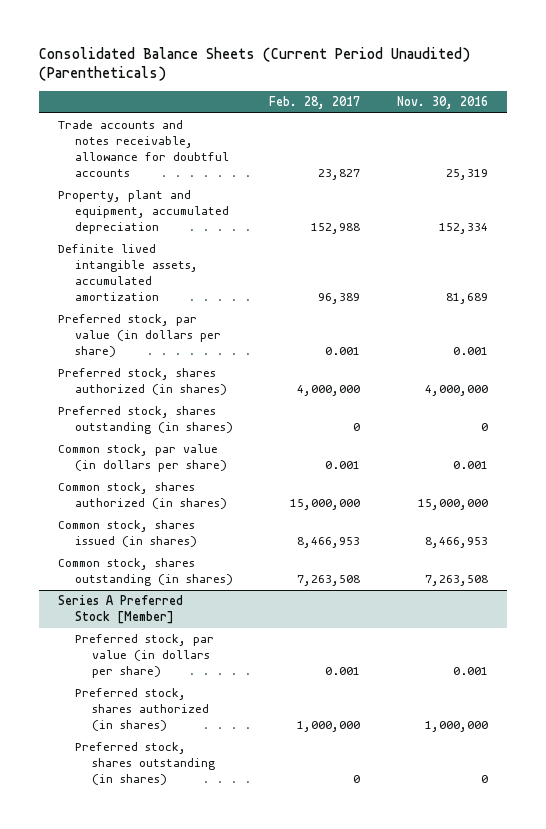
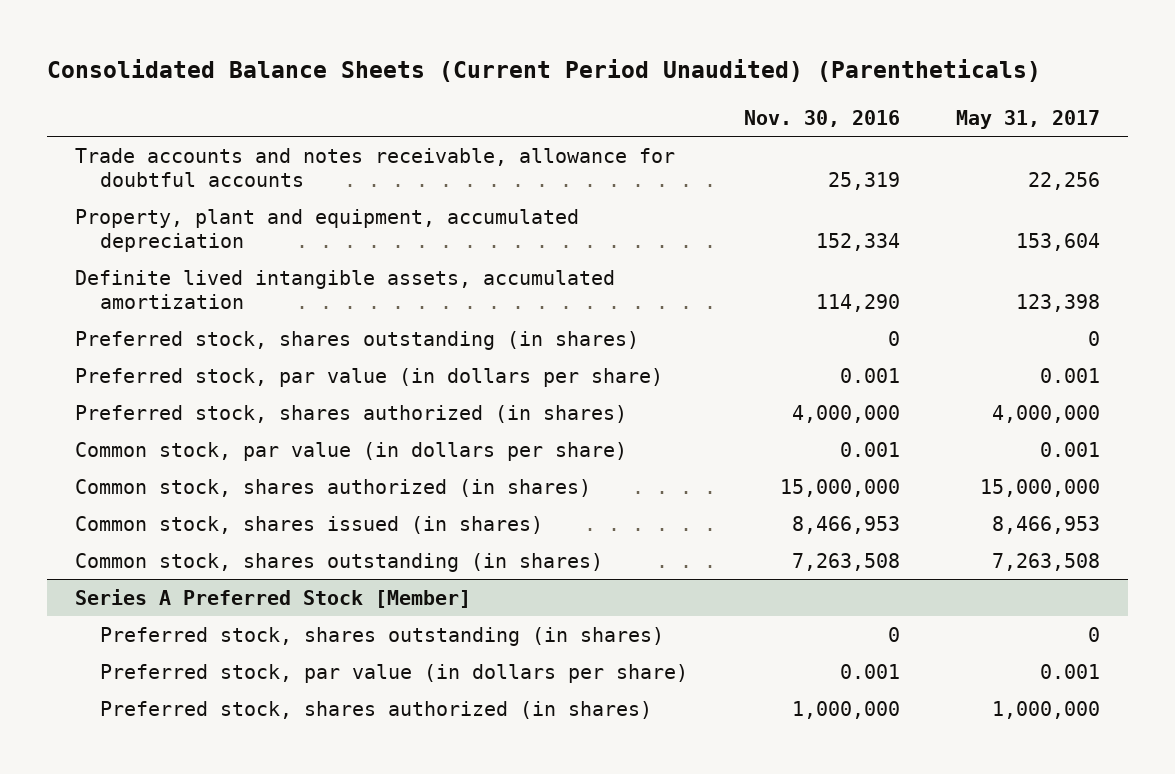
- | Feb. 28, 2017 | Nov. 30, 2016
+ | Nov. 30, 2016 | May 31, 2017
- Definite lived intangible assets, accumulated amortization | 96,389 | 81,689
+ Definite lived intangible assets, accumulated amortization | 114,290 | 123,398
moved up: Preferred stock, shares outstanding (in shares) | 0 | 0
@ Series A Preferred Stock [Member]
moved up: Preferred stock, shares outstanding (in shares) | 0 | 0

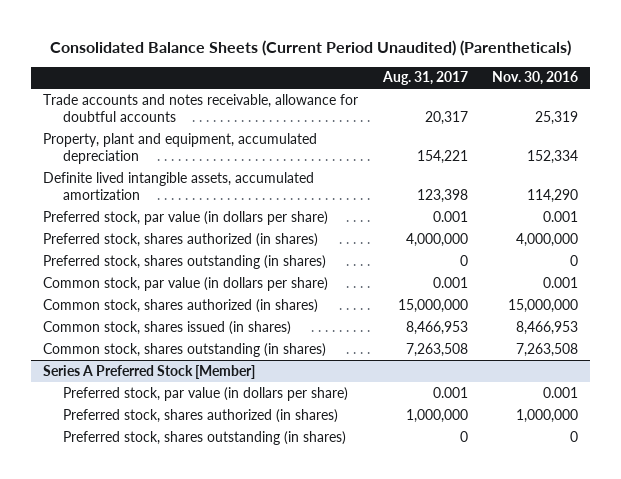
- | Nov. 30, 2016 | May 31, 2017
+ | Aug. 31, 2017 | Nov. 30, 2016
moved down: Preferred stock, shares outstanding (in shares) | 0 | 0
@ Series A Preferred Stock [Member]
moved down: Preferred stock, shares outstanding (in shares) | 0 | 0

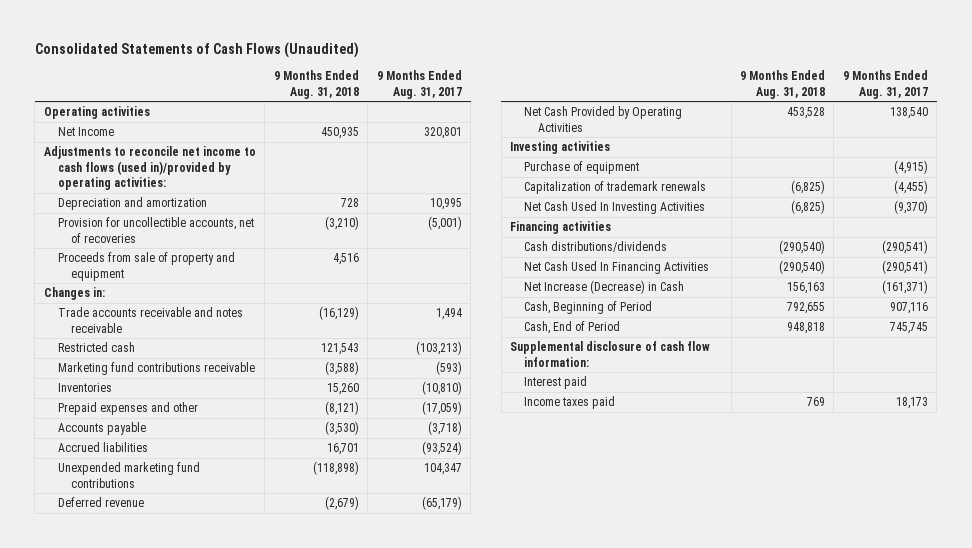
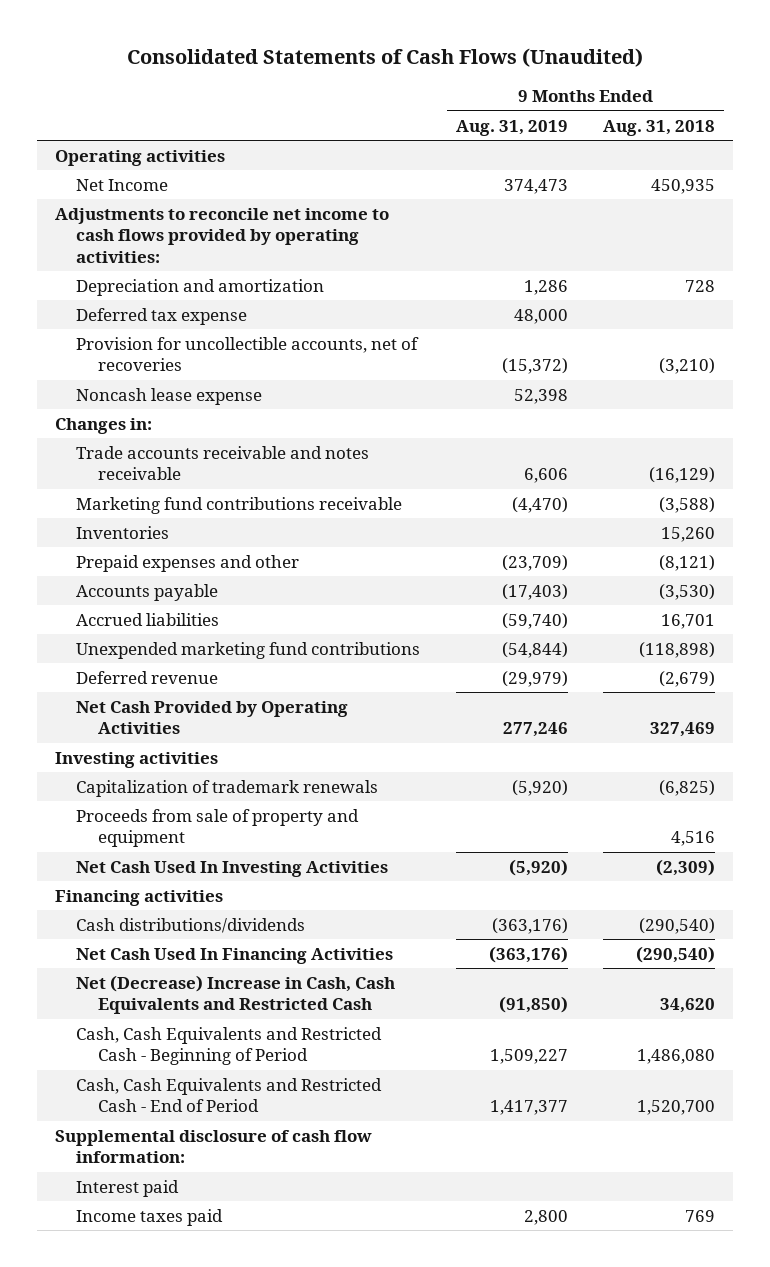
- | 9 Months Ended Aug. 31, 2018 | 9 Months Ended Aug. 31, 2017
+ | 9 Months Ended Aug. 31, 2019 | 9 Months Ended Aug. 31, 2018
- Adjustments to reconcile net income to cash flows (used in)/provided by operating activities:
+ Adjustments to reconcile net income to cash flows provided by operating activities:
+ Deferred tax expense | 48,000 |
+ Noncash lease expense | 52,398 |
- Restricted cash | 121,543 | (103,213)
- Net Cash Provided by Operating Activities | 453,528 | 138,540
+ Net Cash Provided by Operating Activities | 277,246 | 327,469
- Purchase of equipment | | (4,915)
- Net Cash Used In Investing Activities | (6,825) | (9,370)
moved down: Proceeds from sale of property and equipment | | 4,516
+ Net Cash Used In Investing Activities | (5,920) | (2,309)
- Net Increase (Decrease) in Cash | 156,163 | (161,371)
- Cash, Beginning of Period | 792,655 | 907,116
- Cash, End of Period | 948,818 | 745,745
+ Net (Decrease) Increase in Cash, Cash Equivalents and Restricted Cash | (91,850) | 34,620
+ Cash, Cash Equivalents and Restricted Cash - Beginning of Period | 1,509,227 | 1,486,080
+ Cash, Cash Equivalents and Restricted Cash - End of Period | 1,417,377 | 1,520,700

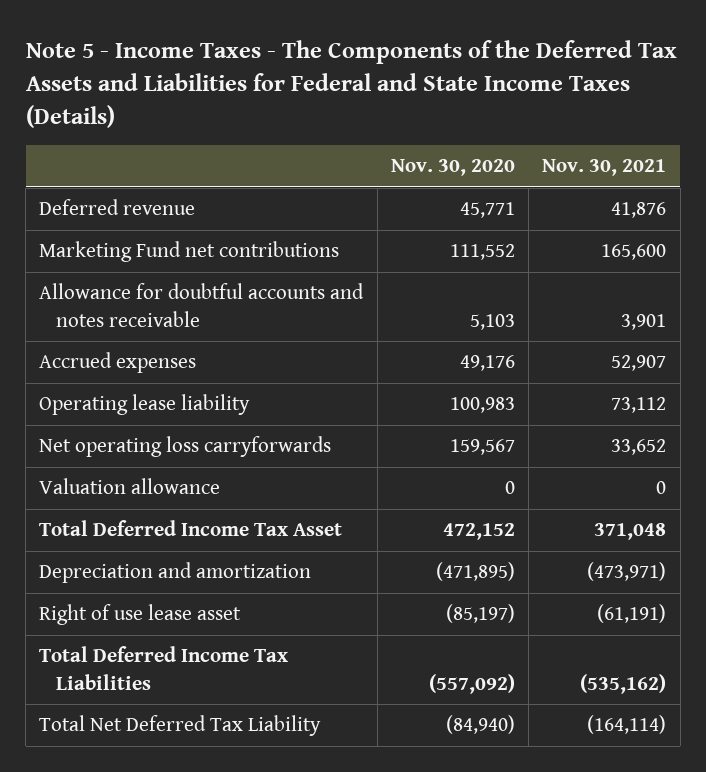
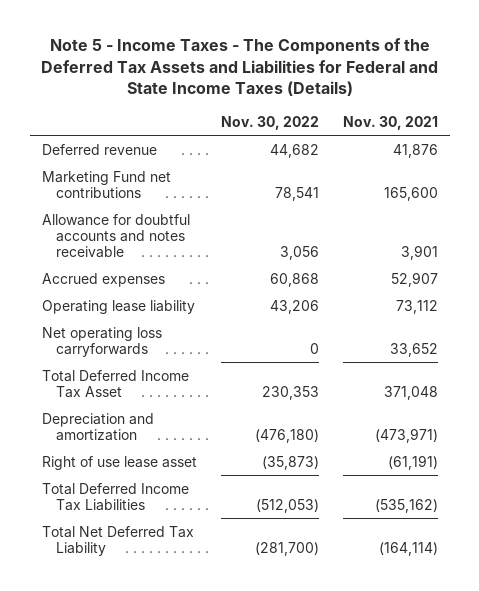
- | Nov. 30, 2020 | Nov. 30, 2021
+ | Nov. 30, 2022 | Nov. 30, 2021
- Valuation allowance | 0 | 0

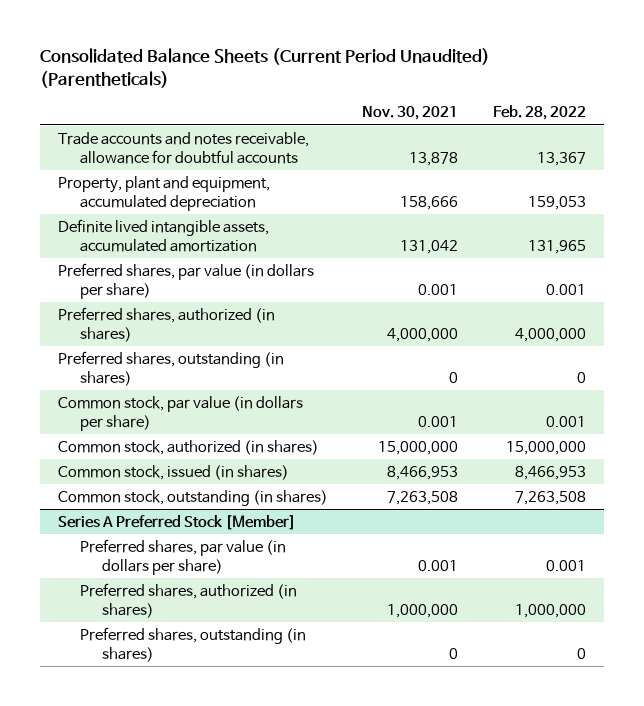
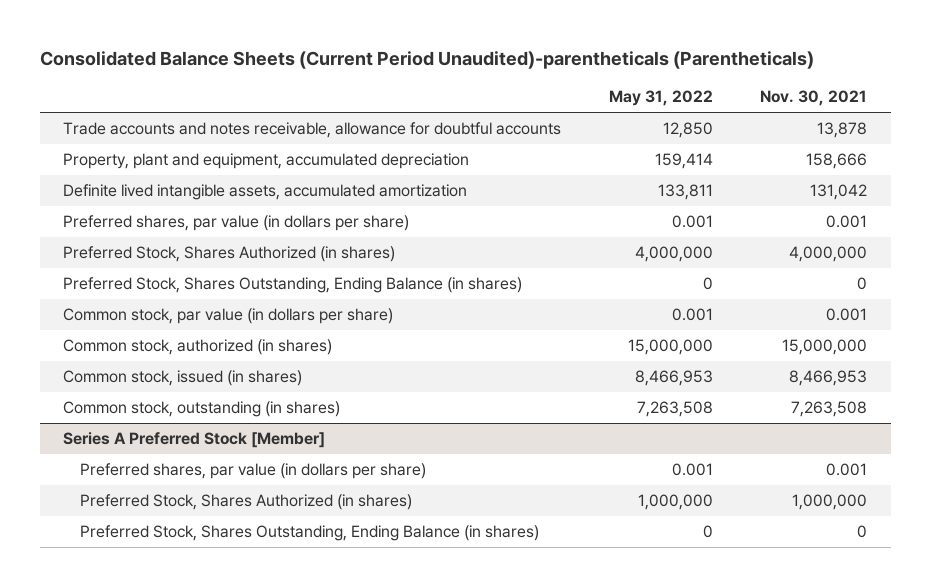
- Consolidated Balance Sheets (Current Period Unaudited) (Parentheticals)
+ Consolidated Balance Sheets (Current Period Unaudited)-parentheticals (Parentheticals)
- | Nov. 30, 2021 | Feb. 28, 2022
+ | May 31, 2022 | Nov. 30, 2021
- Preferred shares, authorized (in shares) | 4,000,000 | 4,000,000
- Preferred shares, outstanding (in shares) | 0 | 0
+ Preferred Stock, Shares Authorized (in shares) | 4,000,000 | 4,000,000
+ Preferred Stock, Shares Outstanding, Ending Balance (in shares) | 0 | 0
@ Series A Preferred Stock [Member]
- Preferred shares, authorized (in shares) | 1,000,000 | 1,000,000
- Preferred shares, outstanding (in shares) | 0 | 0
+ Preferred Stock, Shares Authorized (in shares) | 1,000,000 | 1,000,000
+ Preferred Stock, Shares Outstanding, Ending Balance (in shares) | 0 | 0

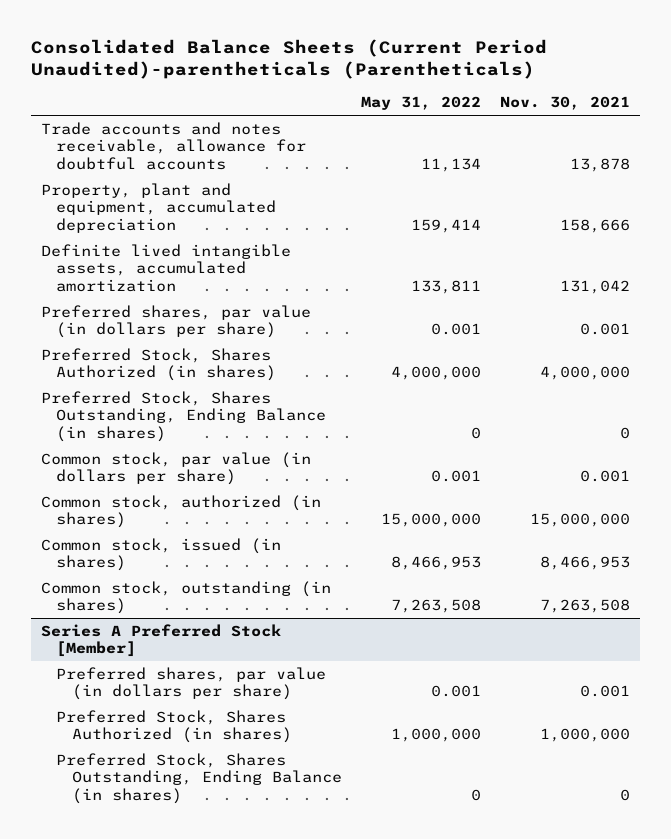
- Trade accounts and notes receivable, allowance for doubtful accounts | 12,850 | 13,878
+ Trade accounts and notes receivable, allowance for doubtful accounts | 11,134 | 13,878

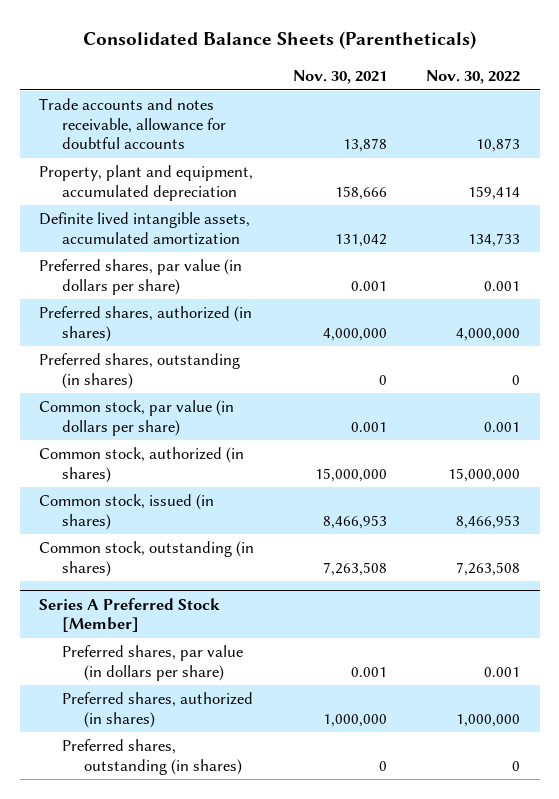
- Consolidated Balance Sheets (Current Period Unaudited)-parentheticals (Parentheticals)
+ Consolidated Balance Sheets (Parentheticals)
- | May 31, 2022 | Nov. 30, 2021
+ | Nov. 30, 2021 | Nov. 30, 2022
- Preferred Stock, Shares Authorized (in shares) | 4,000,000 | 4,000,000
- Preferred Stock, Shares Outstanding, Ending Balance (in shares) | 0 | 0
+ Preferred shares, authorized (in shares) | 4,000,000 | 4,000,000
+ Preferred shares, outstanding (in shares) | 0 | 0
@ Series A Preferred Stock [Member]
- Preferred Stock, Shares Authorized (in shares) | 1,000,000 | 1,000,000
- Preferred Stock, Shares Outstanding, Ending Balance (in shares) | 0 | 0
+ Preferred shares, authorized (in shares) | 1,000,000 | 1,000,000
+ Preferred shares, outstanding (in shares) | 0 | 0

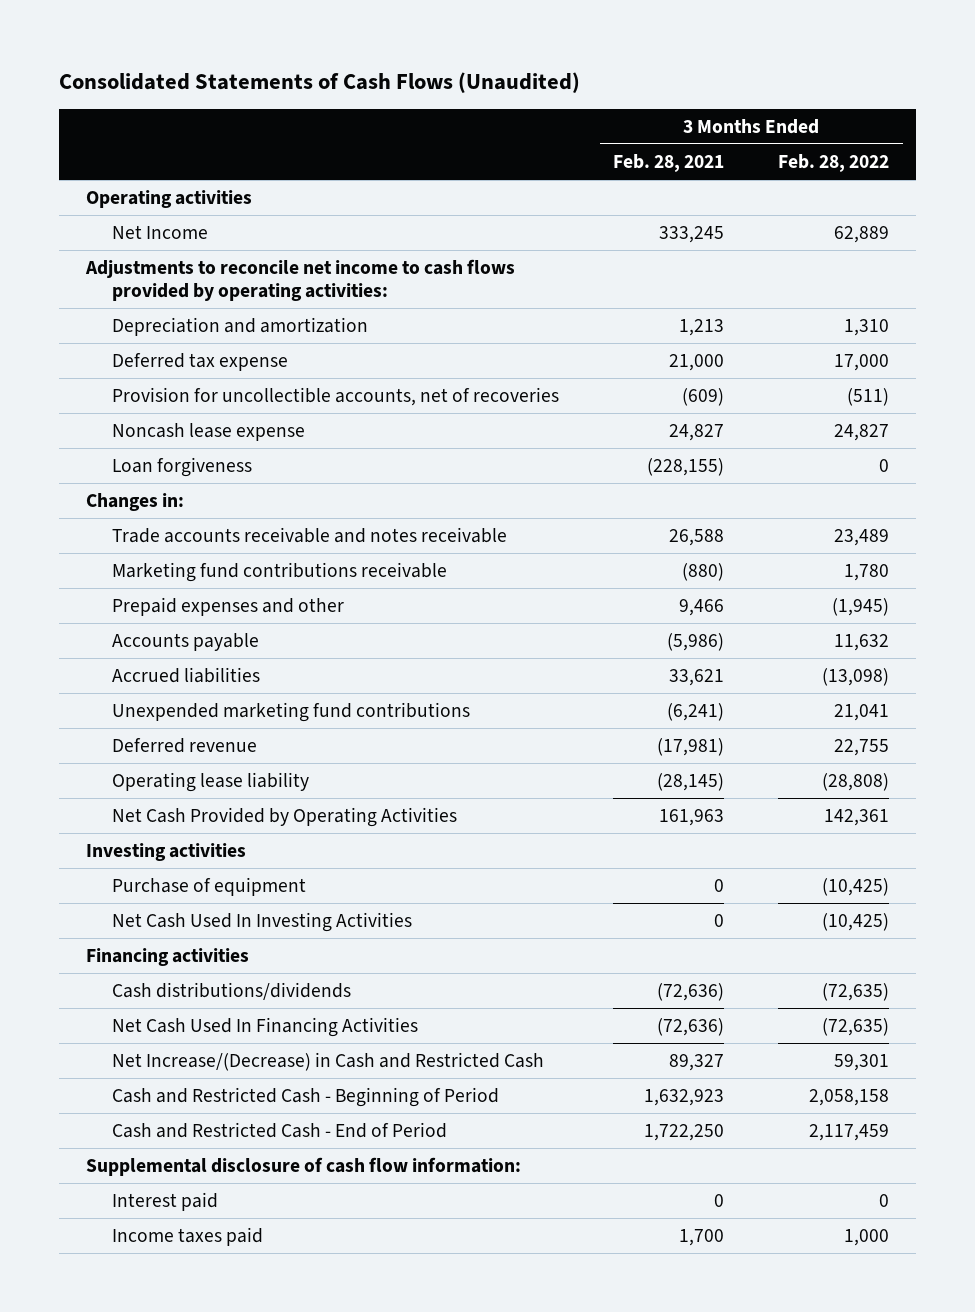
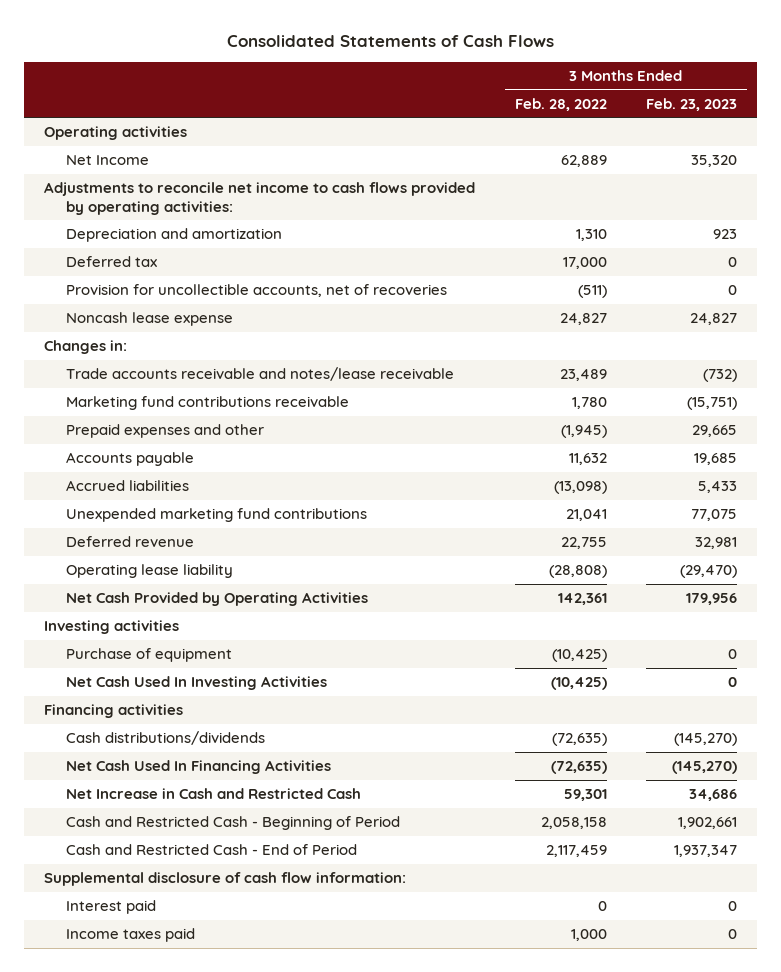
- Consolidated Statements of Cash Flows (Unaudited)
+ Consolidated Statements of Cash Flows
- | 3 Months Ended Feb. 28, 2021 | 3 Months Ended Feb. 28, 2022
+ | 3 Months Ended Feb. 28, 2022 | 3 Months Ended Feb. 23, 2023
- Deferred tax expense | 21,000 | 17,000
+ Deferred tax | 17,000 | 0
- Loan forgiveness | (228,155) | 0
- Trade accounts receivable and notes receivable | 26,588 | 23,489
+ Trade accounts receivable and notes/lease receivable | 23,489 | (732)
- Net Increase/(Decrease) in Cash and Restricted Cash | 89,327 | 59,301
+ Net Increase in Cash and Restricted Cash | 59,301 | 34,686

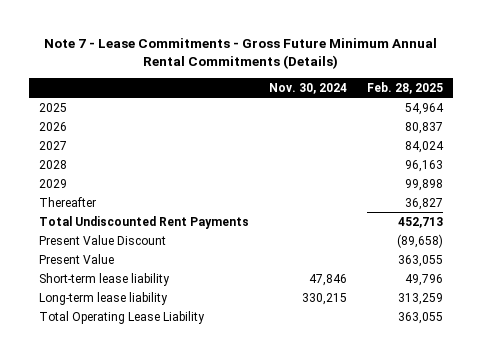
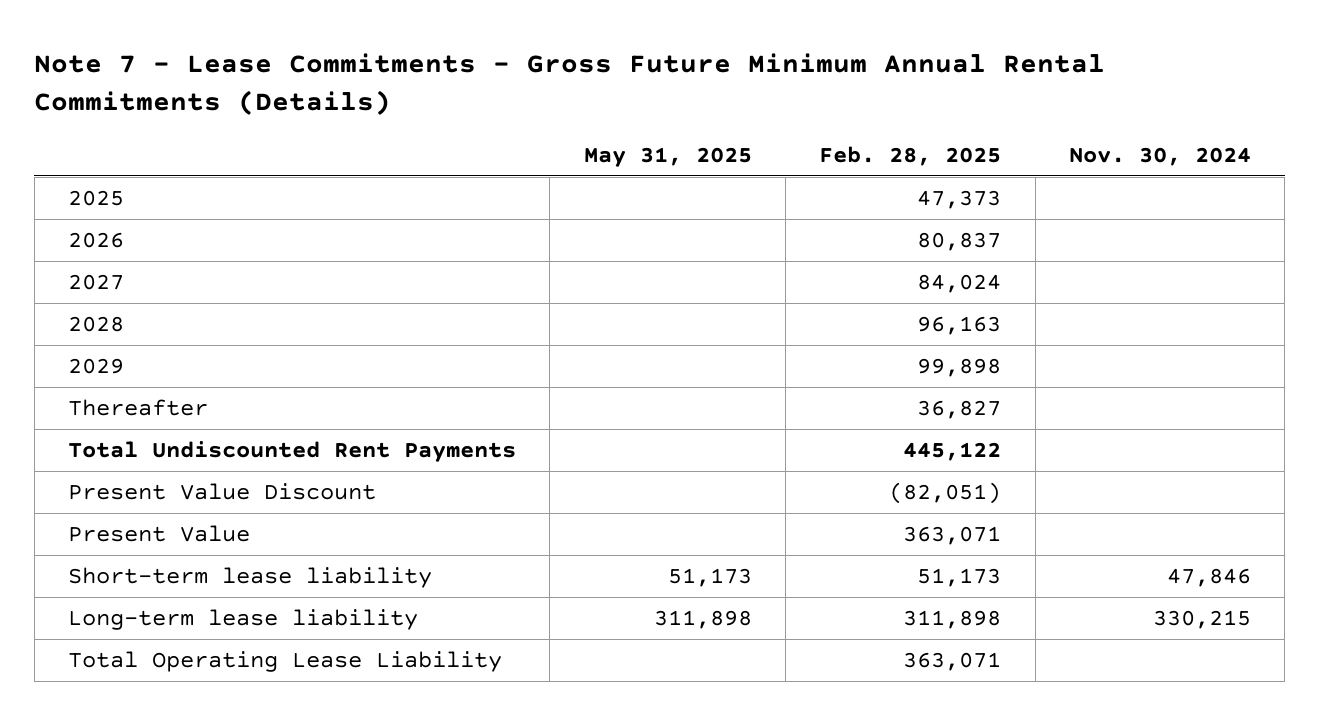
- | Nov. 30, 2024 | Feb. 28, 2025
+ | May 31, 2025 | Feb. 28, 2025 | Nov. 30, 2024
- 2025 | | 54,964
+ 2025 | | 47,373 |
- Total Undiscounted Rent Payments | | 452,713
- Present Value Discount | | (89,658)
- Present Value | | 363,055
- Short-term lease liability | 47,846 | 49,796
- Long-term lease liability | 330,215 | 313,259
- Total Operating Lease Liability | | 363,055
+ Total Undiscounted Rent Payments | | 445,122 |
+ Present Value Discount | | (82,051) |
+ Present Value | | 363,071 |
+ Short-term lease liability | 51,173 | 51,173 | 47,846
+ Long-term lease liability | 311,898 | 311,898 | 330,215
+ Total Operating Lease Liability | | 363,071 |

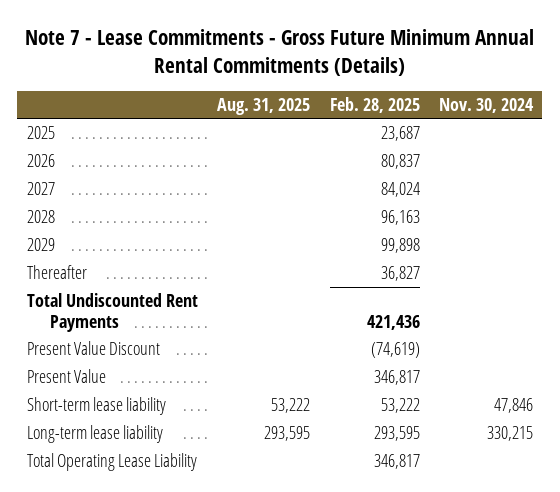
- | May 31, 2025 | Feb. 28, 2025 | Nov. 30, 2024
+ | Aug. 31, 2025 | Feb. 28, 2025 | Nov. 30, 2024
- 2025 | | 47,373 |
+ 2025 | | 23,687 |
- Total Undiscounted Rent Payments | | 445,122 |
- Present Value Discount | | (82,051) |
- Present Value | | 363,071 |
- Short-term lease liability | 51,173 | 51,173 | 47,846
- Long-term lease liability | 311,898 | 311,898 | 330,215
- Total Operating Lease Liability | | 363,071 |
+ Total Undiscounted Rent Payments | | 421,436 |
+ Present Value Discount | | (74,619) |
+ Present Value | | 346,817 |
+ Short-term lease liability | 53,222 | 53,222 | 47,846
+ Long-term lease liability | 293,595 | 293,595 | 330,215
+ Total Operating Lease Liability | | 346,817 |

